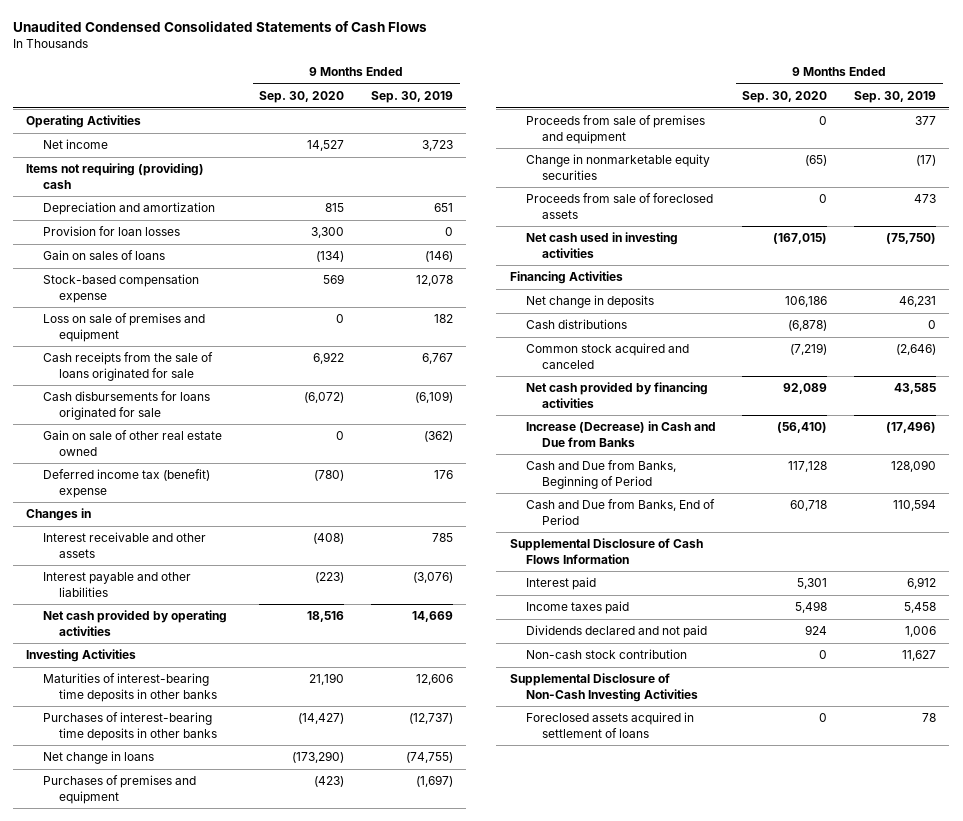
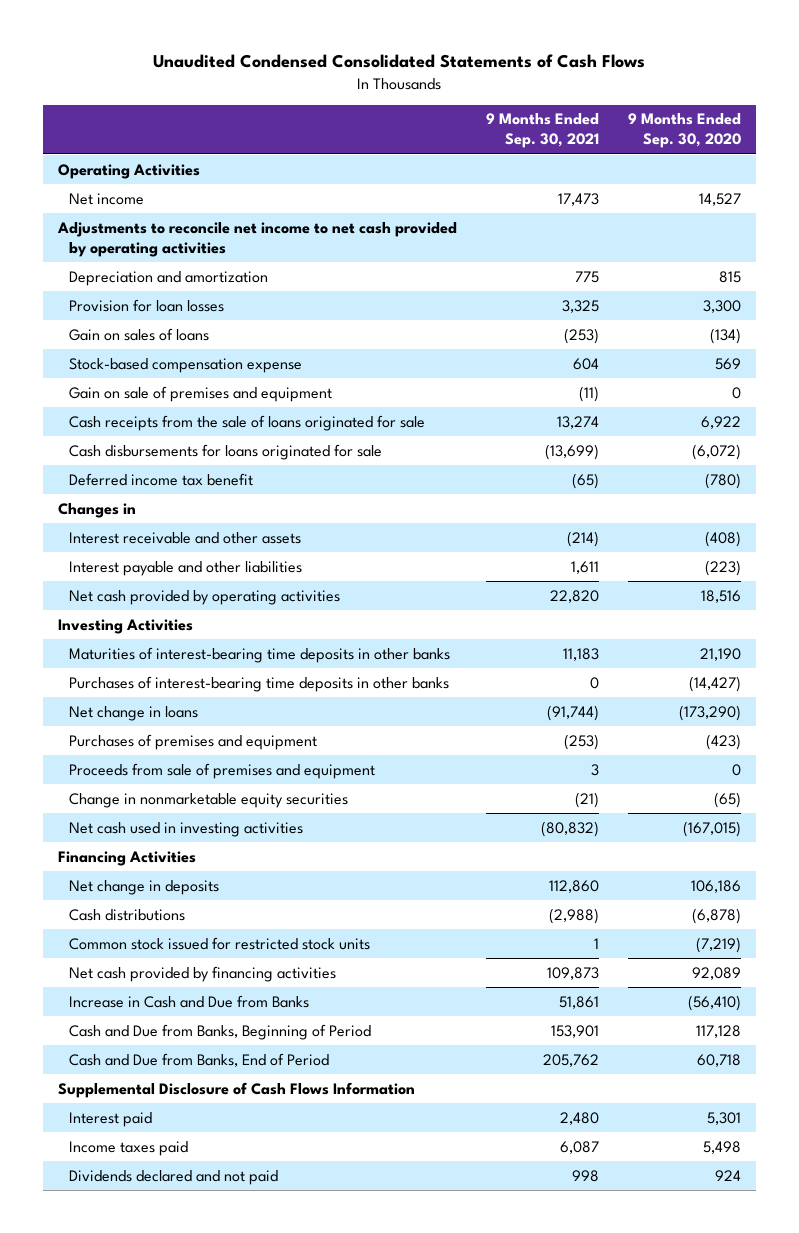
- | 9 Months Ended Sep. 30, 2020 | 9 Months Ended Sep. 30, 2019
+ | 9 Months Ended Sep. 30, 2021 | 9 Months Ended Sep. 30, 2020
- Items not requiring (providing) cash
+ Adjustments to reconcile net income to net cash provided by operating activities
- Loss on sale of premises and equipment | 0 | 182
+ Gain on sale of premises and equipment | (11) | 0
- Gain on sale of other real estate owned | 0 | (362)
- Deferred income tax (benefit) expense | (780) | 176
+ Deferred income tax benefit | (65) | (780)
- Proceeds from sale of foreclosed assets | 0 | 473
- Common stock acquired and canceled | (7,219) | (2,646)
+ Common stock issued for restricted stock units | 1 | (7,219)
- Increase (Decrease) in Cash and Due from Banks | (56,410) | (17,496)
+ Increase in Cash and Due from Banks | 51,861 | (56,410)
- Non-cash stock contribution | 0 | 11,627
- Supplemental Disclosure of Non-Cash Investing Activities
- Foreclosed assets acquired in settlement of loans | 0 | 78

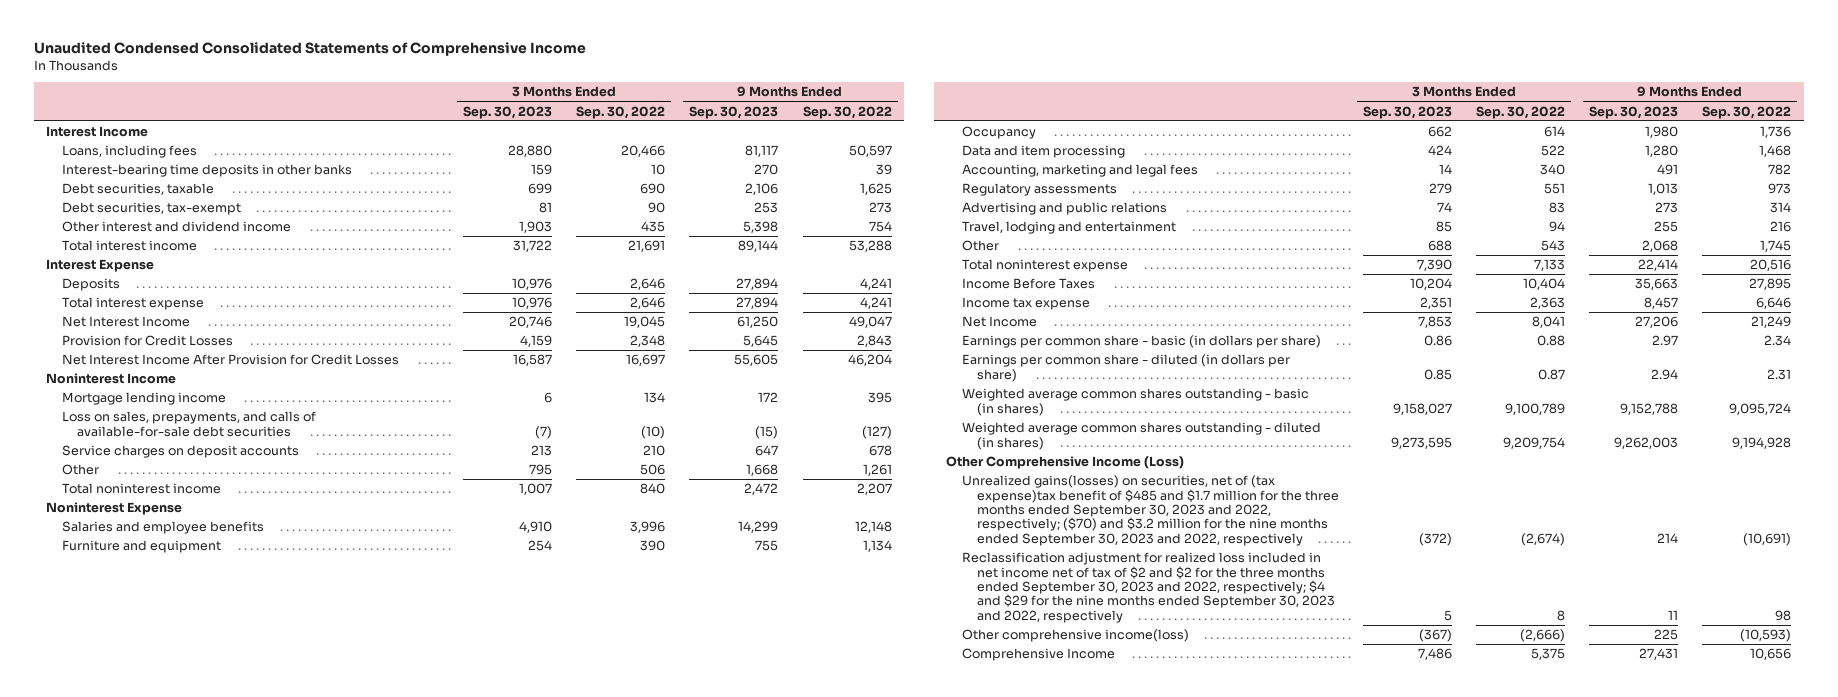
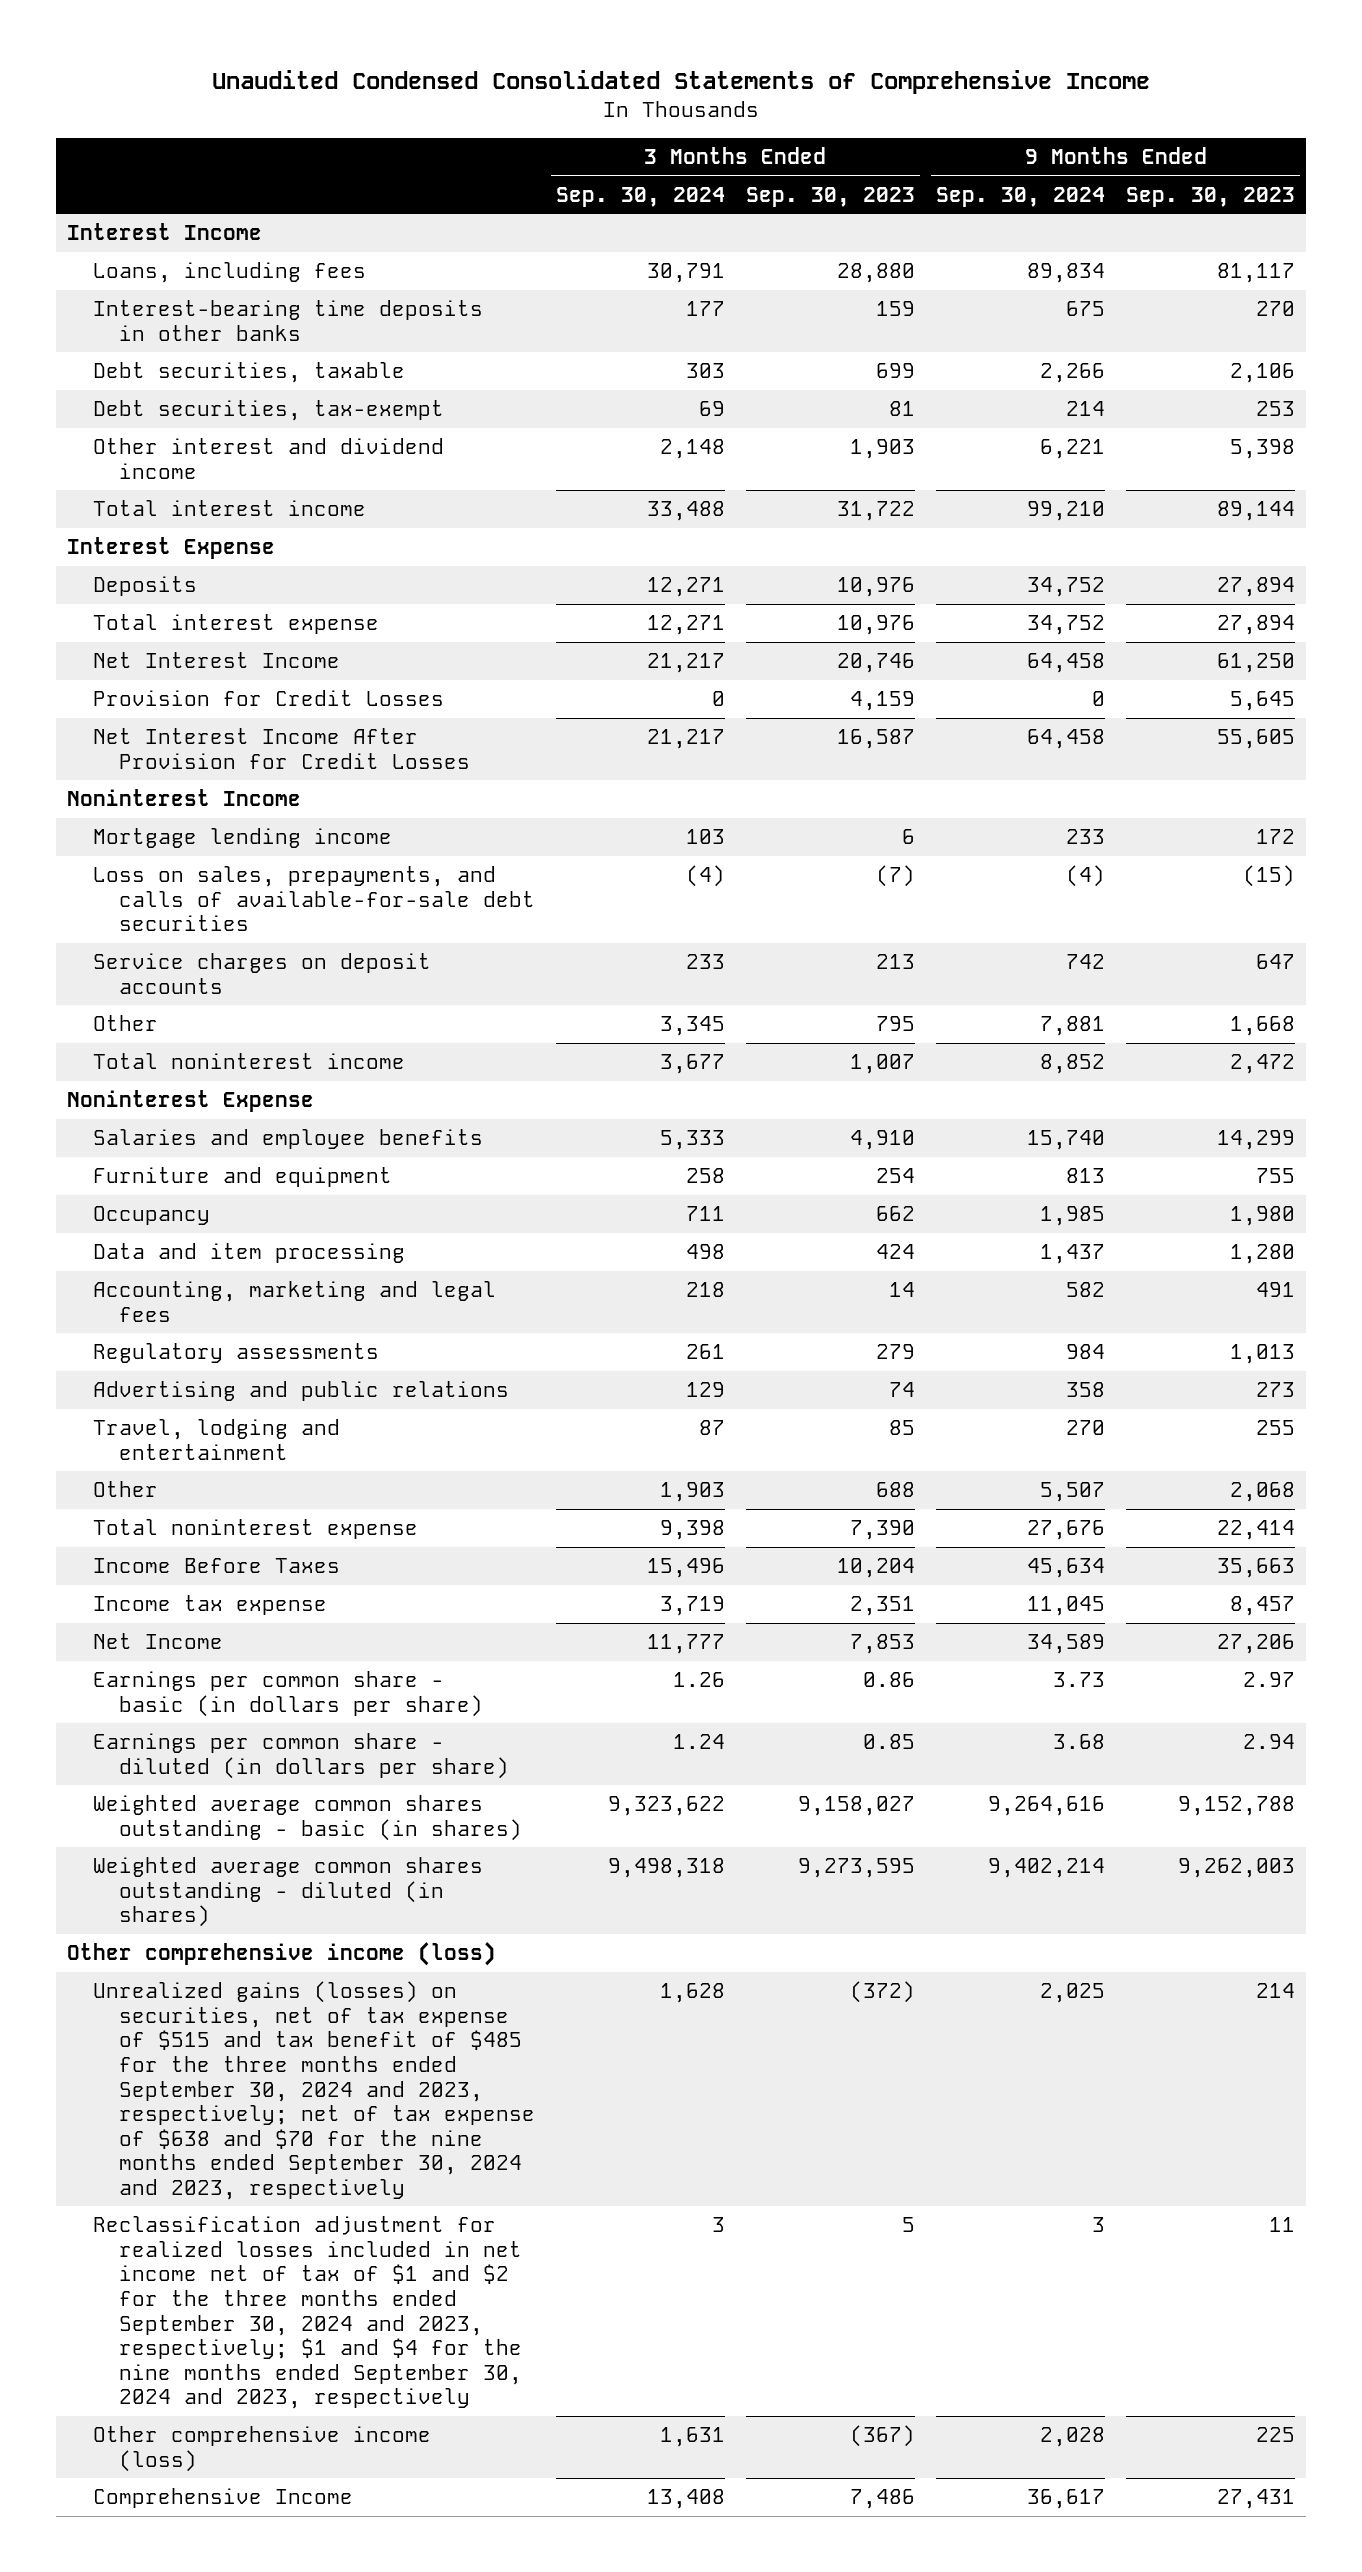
- | 3 Months Ended Sep. 30, 2023 | 3 Months Ended Sep. 30, 2022 | 9 Months Ended Sep. 30, 2023 | 9 Months Ended Sep. 30, 2022
+ | 3 Months Ended Sep. 30, 2024 | 3 Months Ended Sep. 30, 2023 | 9 Months Ended Sep. 30, 2024 | 9 Months Ended Sep. 30, 2023
- Other Comprehensive Income (Loss)
- Unrealized gains(losses) on securities, net of (tax expense)tax benefit of $485 and $1.7 million for the three months ended September 30, 2023 and 2022, respectively; ($70) and $3.2 million for the nine months ended September 30, 2023 and 2022, respectively | (372) | (2,674) | 214 | (10,691)
- Reclassification adjustment for realized loss included in net income net of tax of $2 and $2 for the three months ended September 30, 2023 and 2022, respectively; $4 and $29 for the nine months ended September 30, 2023 and 2022, respectively | 5 | 8 | 11 | 98
- Other comprehensive income(loss) | (367) | (2,666) | 225 | (10,593)
+ Other comprehensive income (loss)
+ Unrealized gains (losses) on securities, net of tax expense of $515 and tax benefit of $485 for the three months ended September 30, 2024 and 2023, respectively; net of tax expense of $638 and $70 for the nine months ended September 30, 2024 and 2023, respectively | 1,628 | (372) | 2,025 | 214
+ Reclassification adjustment for realized losses included in net income net of tax of $1 and $2 for the three months ended September 30, 2024 and 2023, respectively; $1 and $4 for the nine months ended September 30, 2024 and 2023, respectively | 3 | 5 | 3 | 11
+ Other comprehensive income (loss) | 1,631 | (367) | 2,028 | 225

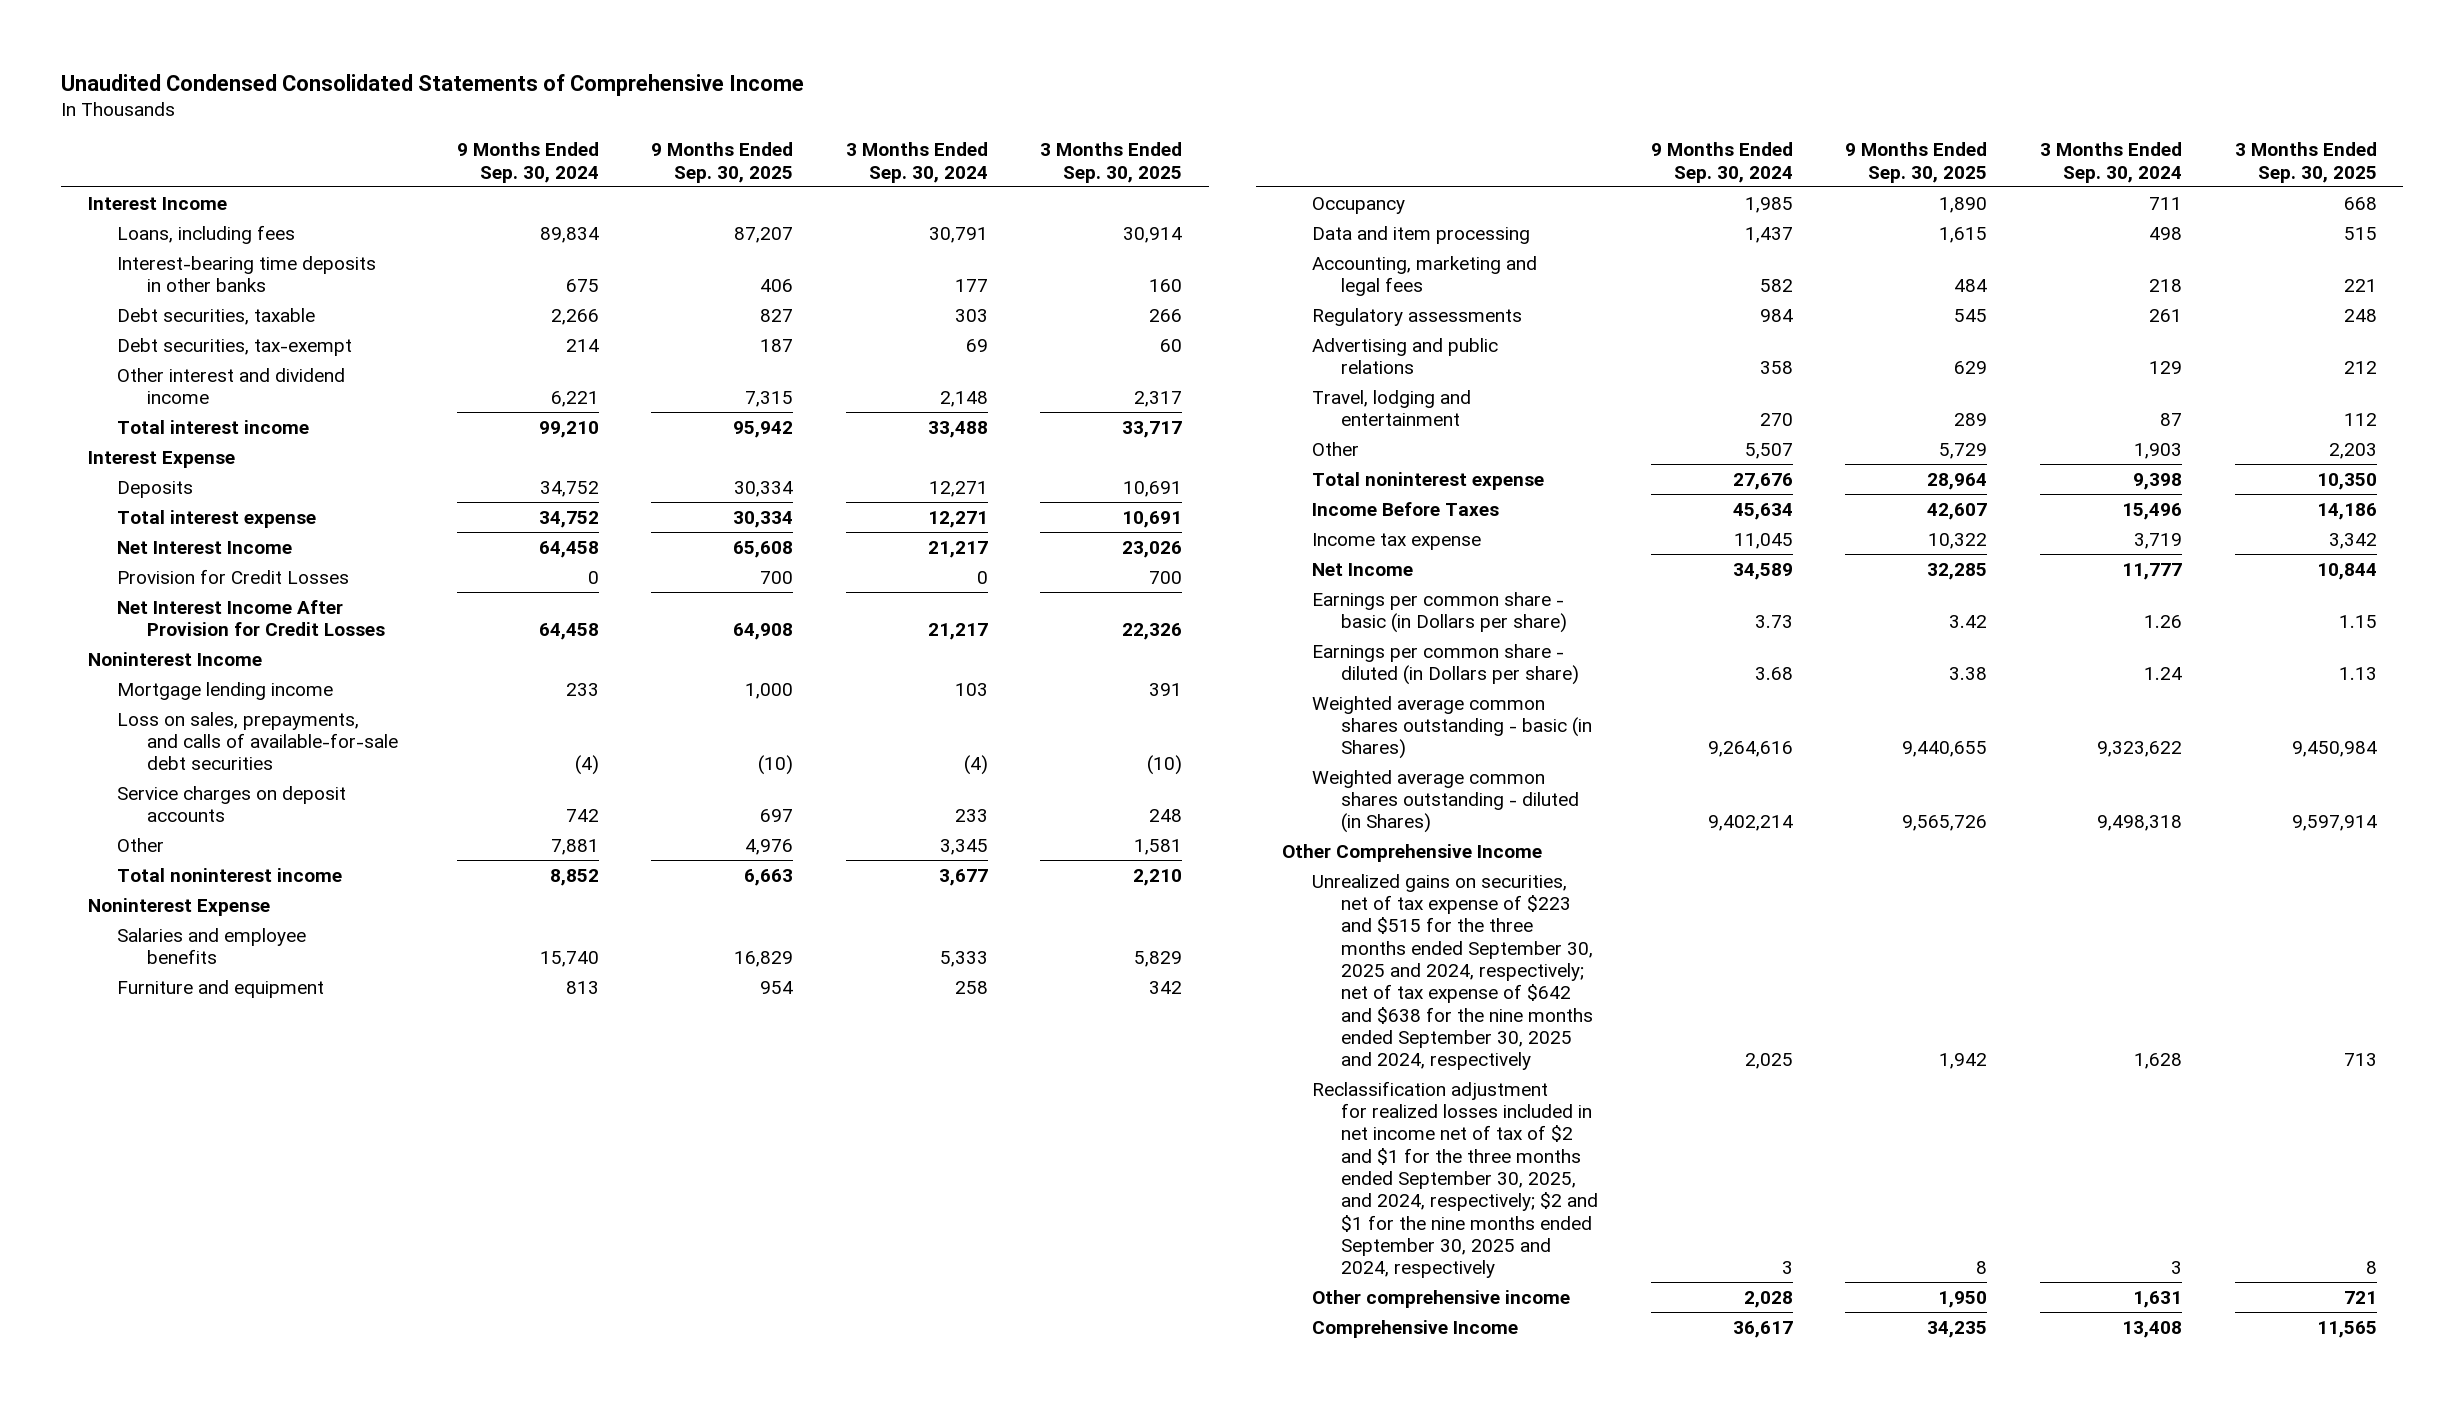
- | 3 Months Ended Sep. 30, 2024 | 3 Months Ended Sep. 30, 2023 | 9 Months Ended Sep. 30, 2024 | 9 Months Ended Sep. 30, 2023
+ | 9 Months Ended Sep. 30, 2024 | 9 Months Ended Sep. 30, 2025 | 3 Months Ended Sep. 30, 2024 | 3 Months Ended Sep. 30, 2025
- Earnings per common share - basic (in dollars per share) | 1.26 | 0.86 | 3.73 | 2.97
- Earnings per common share - diluted (in dollars per share) | 1.24 | 0.85 | 3.68 | 2.94
- Weighted average common shares outstanding - basic (in shares) | 9,323,622 | 9,158,027 | 9,264,616 | 9,152,788
- Weighted average common shares outstanding - diluted (in shares) | 9,498,318 | 9,273,595 | 9,402,214 | 9,262,003
- Other comprehensive income (loss)
- Unrealized gains (losses) on securities, net of tax expense of $515 and tax benefit of $485 for the three months ended September 30, 2024 and 2023, respectively; net of tax expense of $638 and $70 for the nine months ended September 30, 2024 and 2023, respectively | 1,628 | (372) | 2,025 | 214
- Reclassification adjustment for realized losses included in net income net of tax of $1 and $2 for the three months ended September 30, 2024 and 2023, respectively; $1 and $4 for the nine months ended September 30, 2024 and 2023, respectively | 3 | 5 | 3 | 11
- Other comprehensive income (loss) | 1,631 | (367) | 2,028 | 225
+ Earnings per common share - basic (in Dollars per share) | 3.73 | 3.42 | 1.26 | 1.15
+ Earnings per common share - diluted (in Dollars per share) | 3.68 | 3.38 | 1.24 | 1.13
+ Weighted average common shares outstanding - basic (in Shares) | 9,264,616 | 9,440,655 | 9,323,622 | 9,450,984
+ Weighted average common shares outstanding - diluted (in Shares) | 9,402,214 | 9,565,726 | 9,498,318 | 9,597,914
+ Other Comprehensive Income
+ Unrealized gains on securities, net of tax expense of $223 and $515 for the three months ended September 30, 2025 and 2024, respectively; net of tax expense of $642 and $638 for the nine months ended September 30, 2025 and 2024, respectively | 2,025 | 1,942 | 1,628 | 713
+ Reclassification adjustment for realized losses included in net income net of tax of $2 and $1 for the three months ended September 30, 2025, and 2024, respectively; $2 and $1 for the nine months ended September 30, 2025 and 2024, respectively | 3 | 8 | 3 | 8
+ Other comprehensive income | 2,028 | 1,950 | 1,631 | 721

